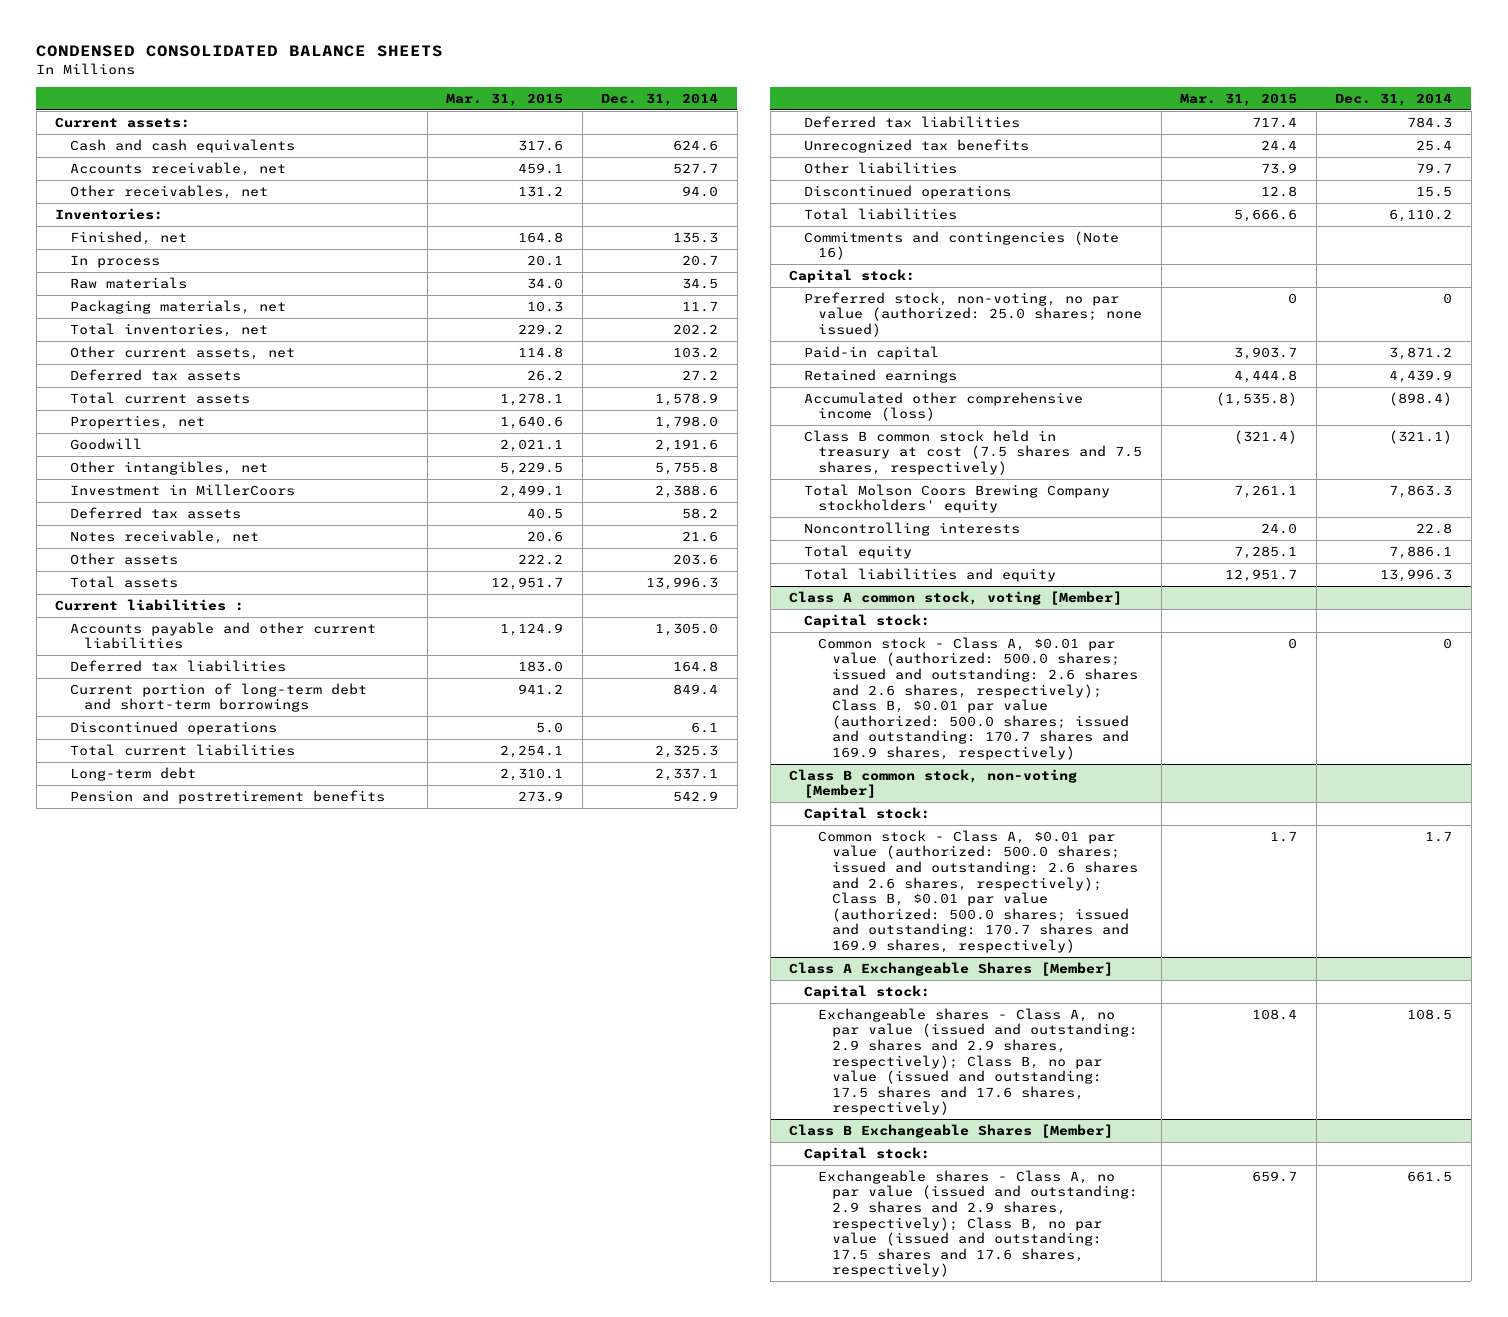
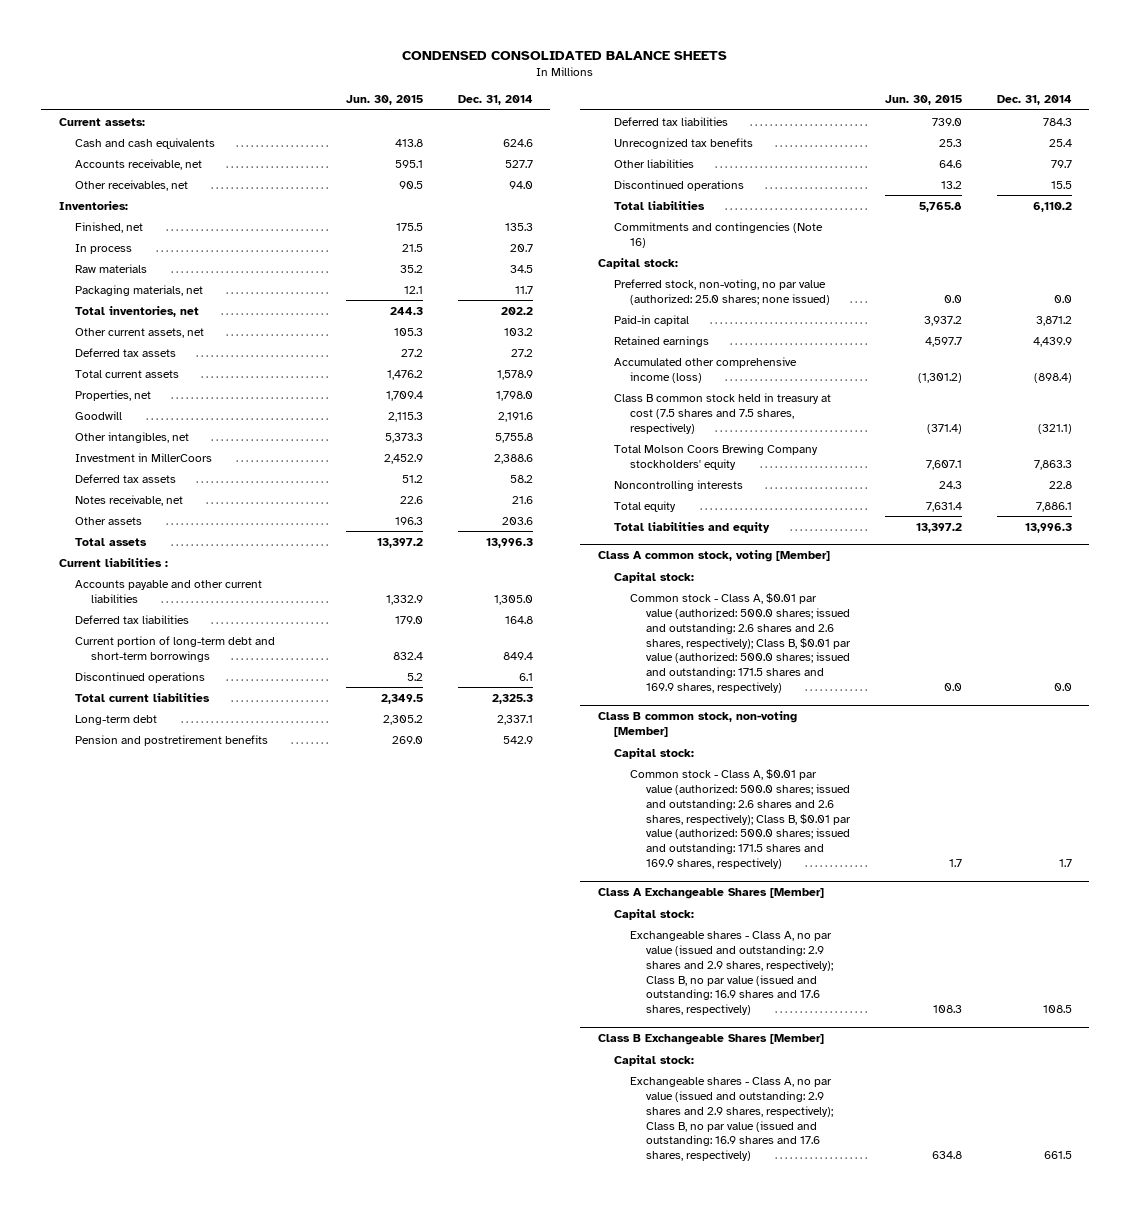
- | Mar. 31, 2015 | Dec. 31, 2014
+ | Jun. 30, 2015 | Dec. 31, 2014
- Preferred stock, non-voting, no par value (authorized: 25.0 shares; none issued) | 0 | 0
+ Preferred stock, non-voting, no par value (authorized: 25.0 shares; none issued) | 0.0 | 0.0
@ Class A common stock, voting [Member]
- Common stock - Class A, $0.01 par value (authorized: 500.0 shares; issued and outstanding: 2.6 shares and 2.6 shares, respectively); Class B, $0.01 par value (authorized: 500.0 shares; issued and outstanding: 170.7 shares and 169.9 shares, respectively) | 0 | 0
+ Common stock - Class A, $0.01 par value (authorized: 500.0 shares; issued and outstanding: 2.6 shares and 2.6 shares, respectively); Class B, $0.01 par value (authorized: 500.0 shares; issued and outstanding: 171.5 shares and 169.9 shares, respectively) | 0.0 | 0.0
@ Class B common stock, non-voting [Member]
- Common stock - Class A, $0.01 par value (authorized: 500.0 shares; issued and outstanding: 2.6 shares and 2.6 shares, respectively); Class B, $0.01 par value (authorized: 500.0 shares; issued and outstanding: 170.7 shares and 169.9 shares, respectively) | 1.7 | 1.7
+ Common stock - Class A, $0.01 par value (authorized: 500.0 shares; issued and outstanding: 2.6 shares and 2.6 shares, respectively); Class B, $0.01 par value (authorized: 500.0 shares; issued and outstanding: 171.5 shares and 169.9 shares, respectively) | 1.7 | 1.7
@ Class A Exchangeable Shares [Member]
- Exchangeable shares - Class A, no par value (issued and outstanding: 2.9 shares and 2.9 shares, respectively); Class B, no par value (issued and outstanding: 17.5 shares and 17.6 shares, respectively) | 108.4 | 108.5
+ Exchangeable shares - Class A, no par value (issued and outstanding: 2.9 shares and 2.9 shares, respectively); Class B, no par value (issued and outstanding: 16.9 shares and 17.6 shares, respectively) | 108.3 | 108.5
@ Class B Exchangeable Shares [Member]
- Exchangeable shares - Class A, no par value (issued and outstanding: 2.9 shares and 2.9 shares, respectively); Class B, no par value (issued and outstanding: 17.5 shares and 17.6 shares, respectively) | 659.7 | 661.5
+ Exchangeable shares - Class A, no par value (issued and outstanding: 2.9 shares and 2.9 shares, respectively); Class B, no par value (issued and outstanding: 16.9 shares and 17.6 shares, respectively) | 634.8 | 661.5

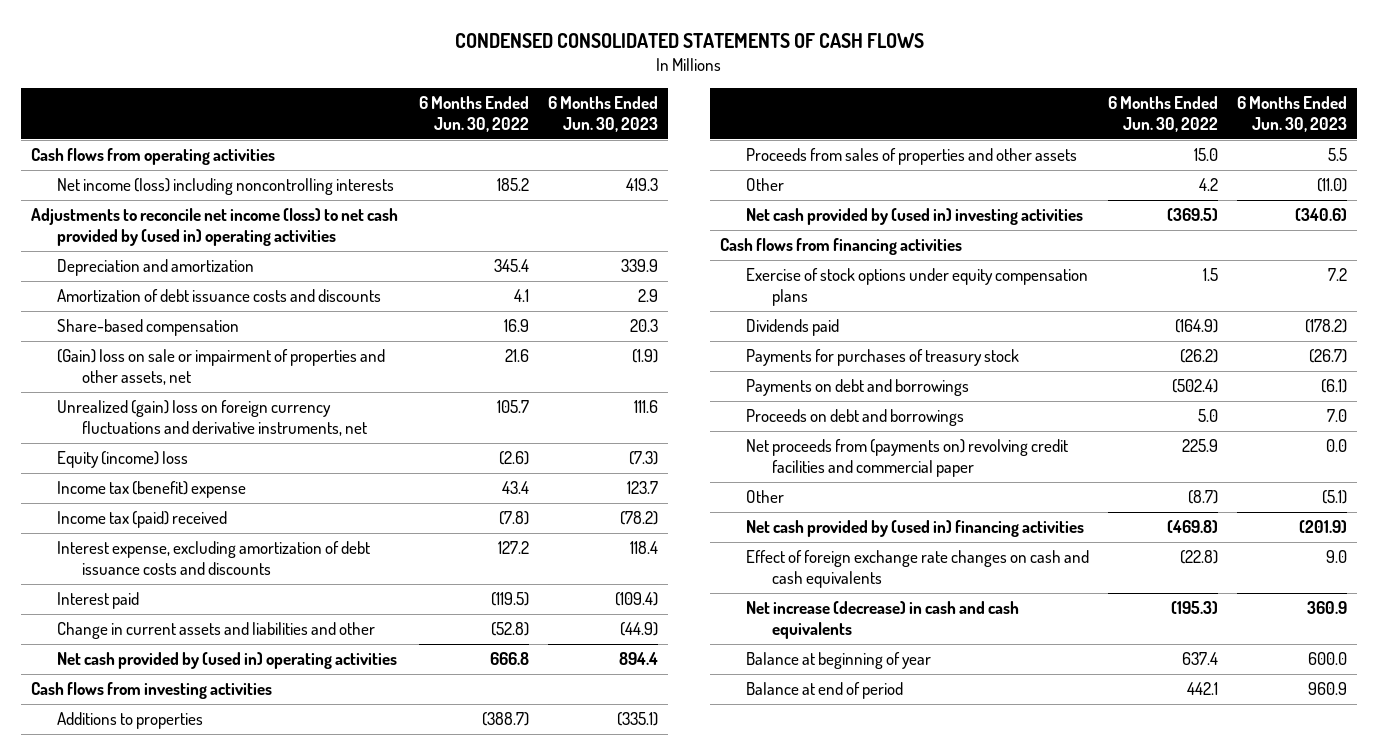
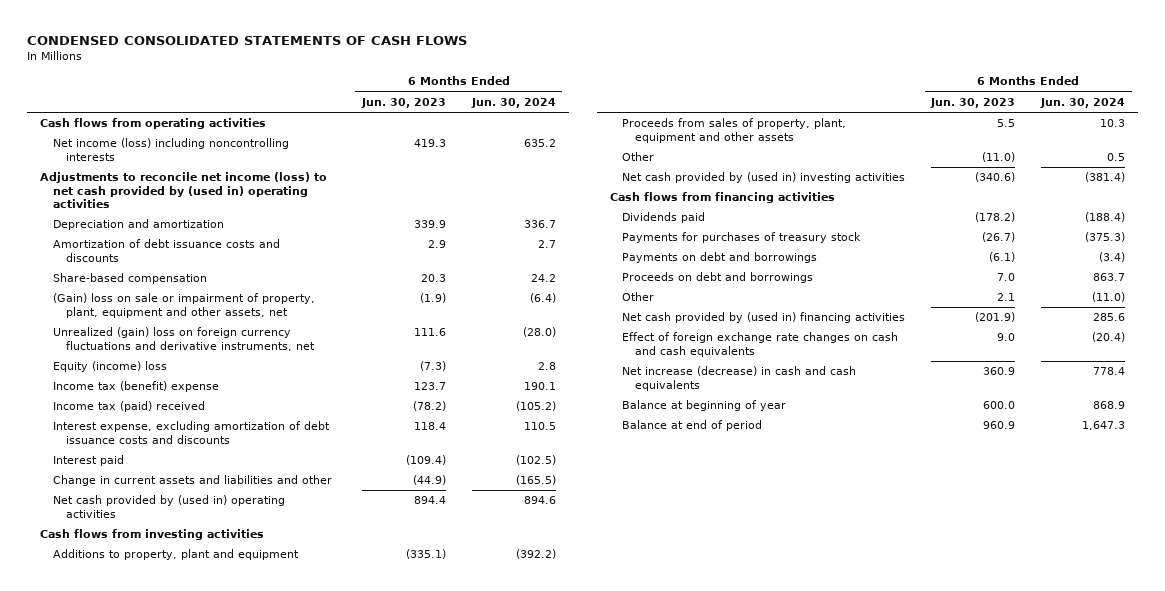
- | 6 Months Ended Jun. 30, 2022 | 6 Months Ended Jun. 30, 2023
+ | 6 Months Ended Jun. 30, 2023 | 6 Months Ended Jun. 30, 2024
- (Gain) loss on sale or impairment of properties and other assets, net | 21.6 | (1.9)
+ (Gain) loss on sale or impairment of property, plant, equipment and other assets, net | (1.9) | (6.4)
- Additions to properties | (388.7) | (335.1)
- Proceeds from sales of properties and other assets | 15.0 | 5.5
+ Additions to property, plant and equipment | (335.1) | (392.2)
+ Proceeds from sales of property, plant, equipment and other assets | 5.5 | 10.3
- Exercise of stock options under equity compensation plans | 1.5 | 7.2
- Net proceeds from (payments on) revolving credit facilities and commercial paper | 225.9 | 0.0
- Other | (8.7) | (5.1)
+ Other | 2.1 | (11.0)

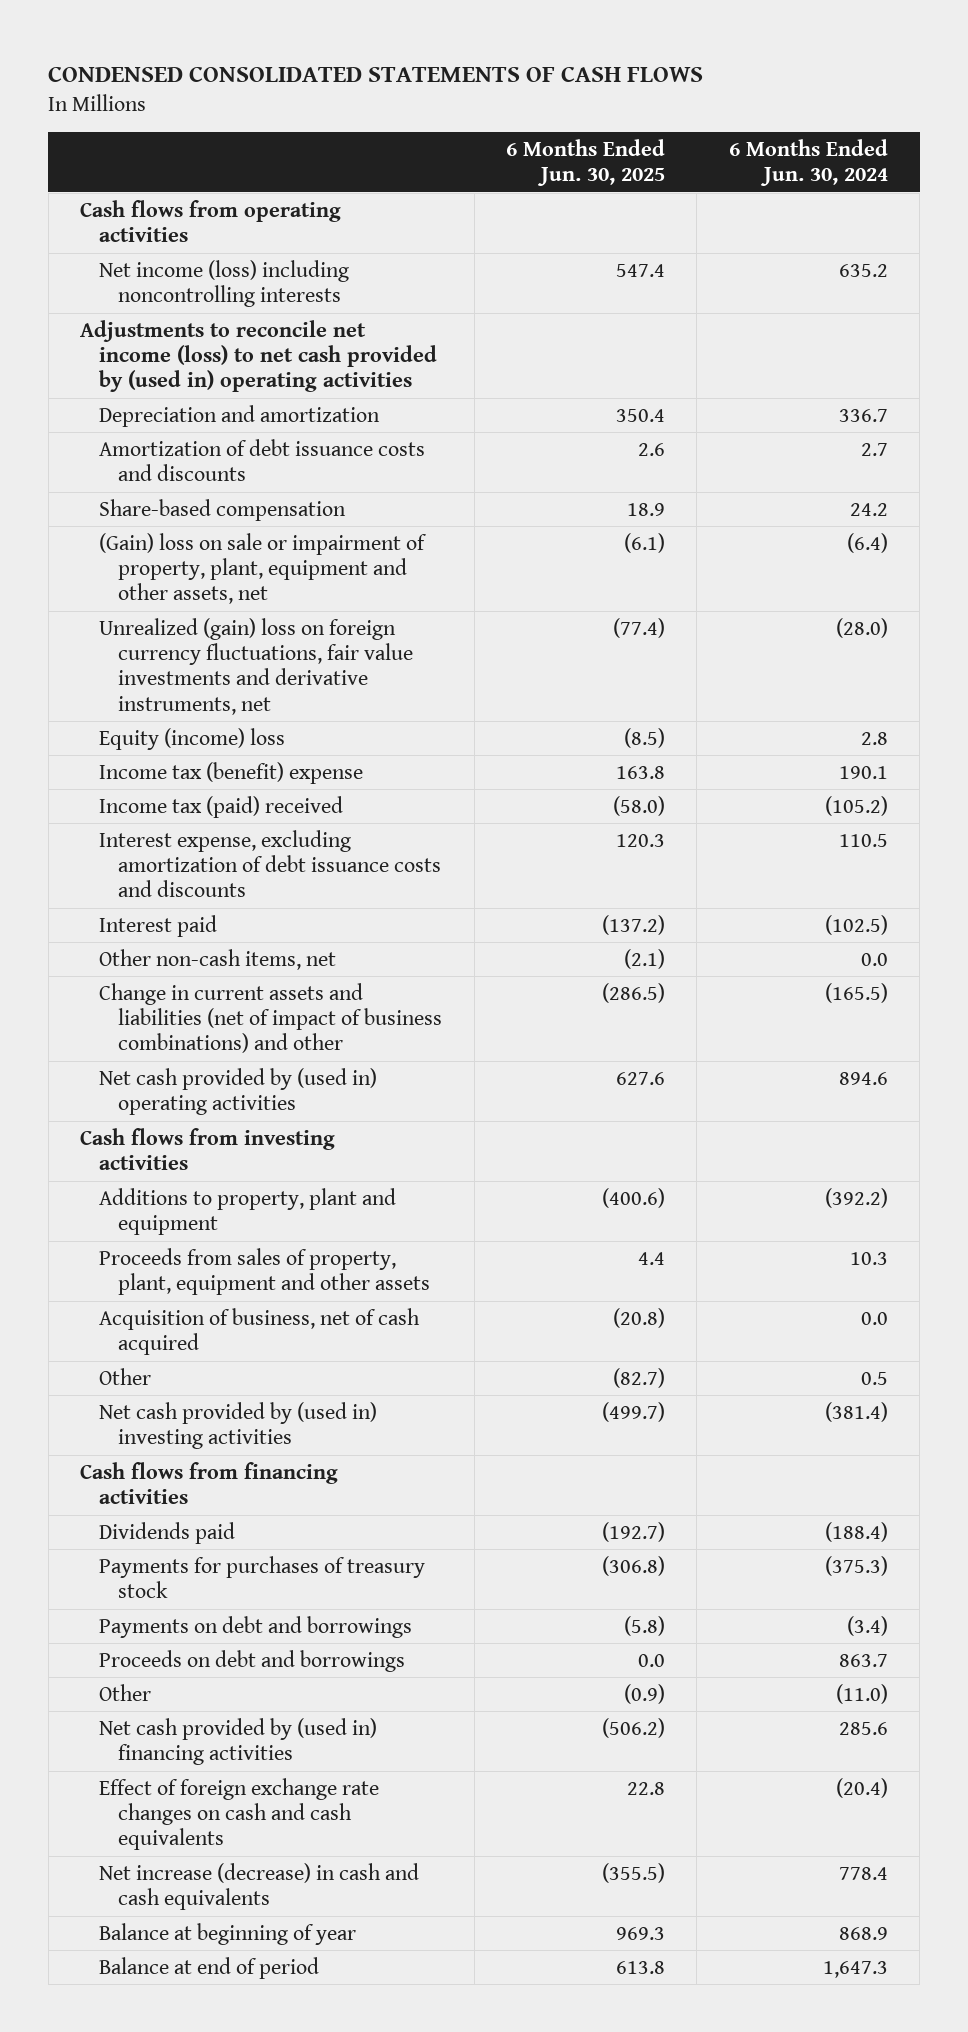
- | 6 Months Ended Jun. 30, 2023 | 6 Months Ended Jun. 30, 2024
+ | 6 Months Ended Jun. 30, 2025 | 6 Months Ended Jun. 30, 2024
- Unrealized (gain) loss on foreign currency fluctuations and derivative instruments, net | 111.6 | (28.0)
+ Unrealized (gain) loss on foreign currency fluctuations, fair value investments and derivative instruments, net | (77.4) | (28.0)
- Change in current assets and liabilities and other | (44.9) | (165.5)
+ Other non-cash items, net | (2.1) | 0.0
+ Change in current assets and liabilities (net of impact of business combinations) and other | (286.5) | (165.5)
+ Acquisition of business, net of cash acquired | (20.8) | 0.0

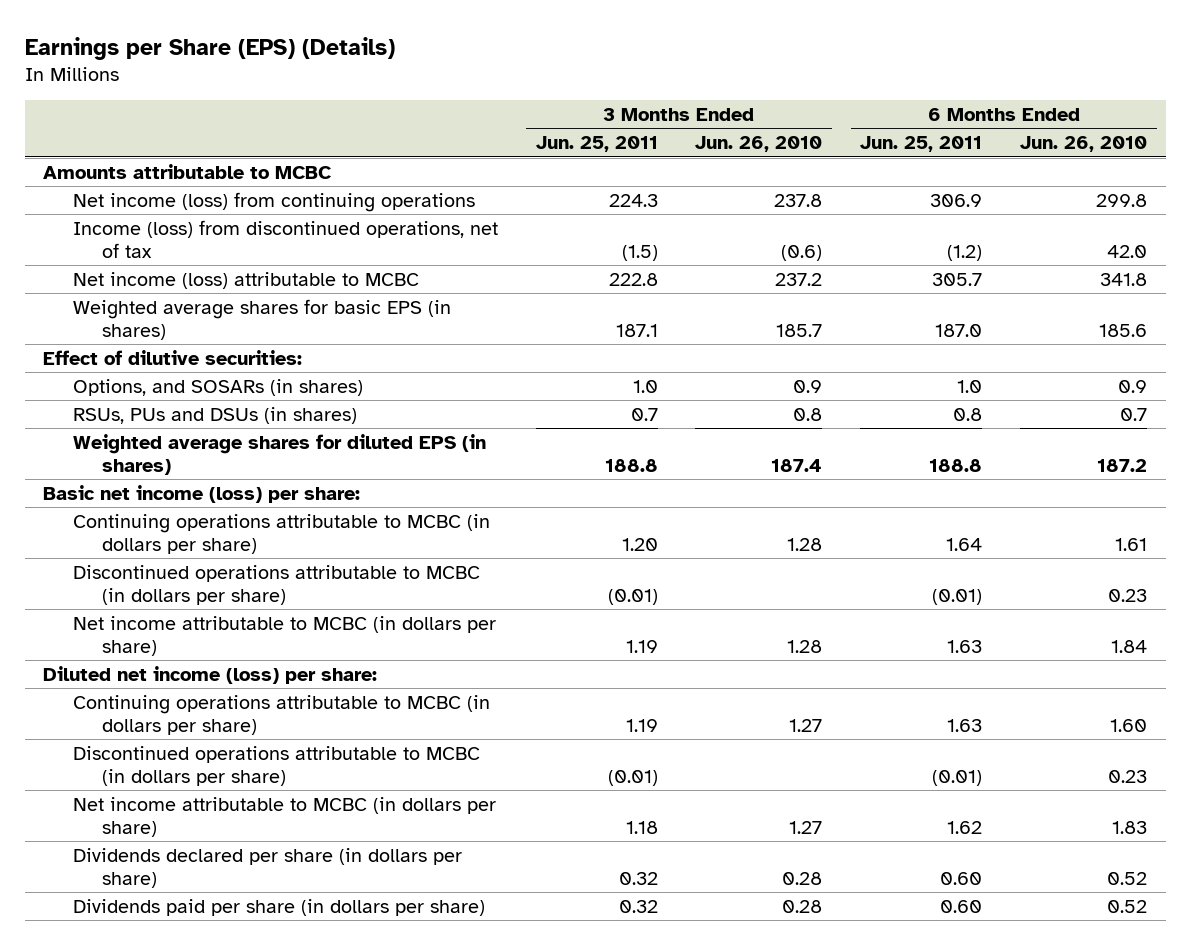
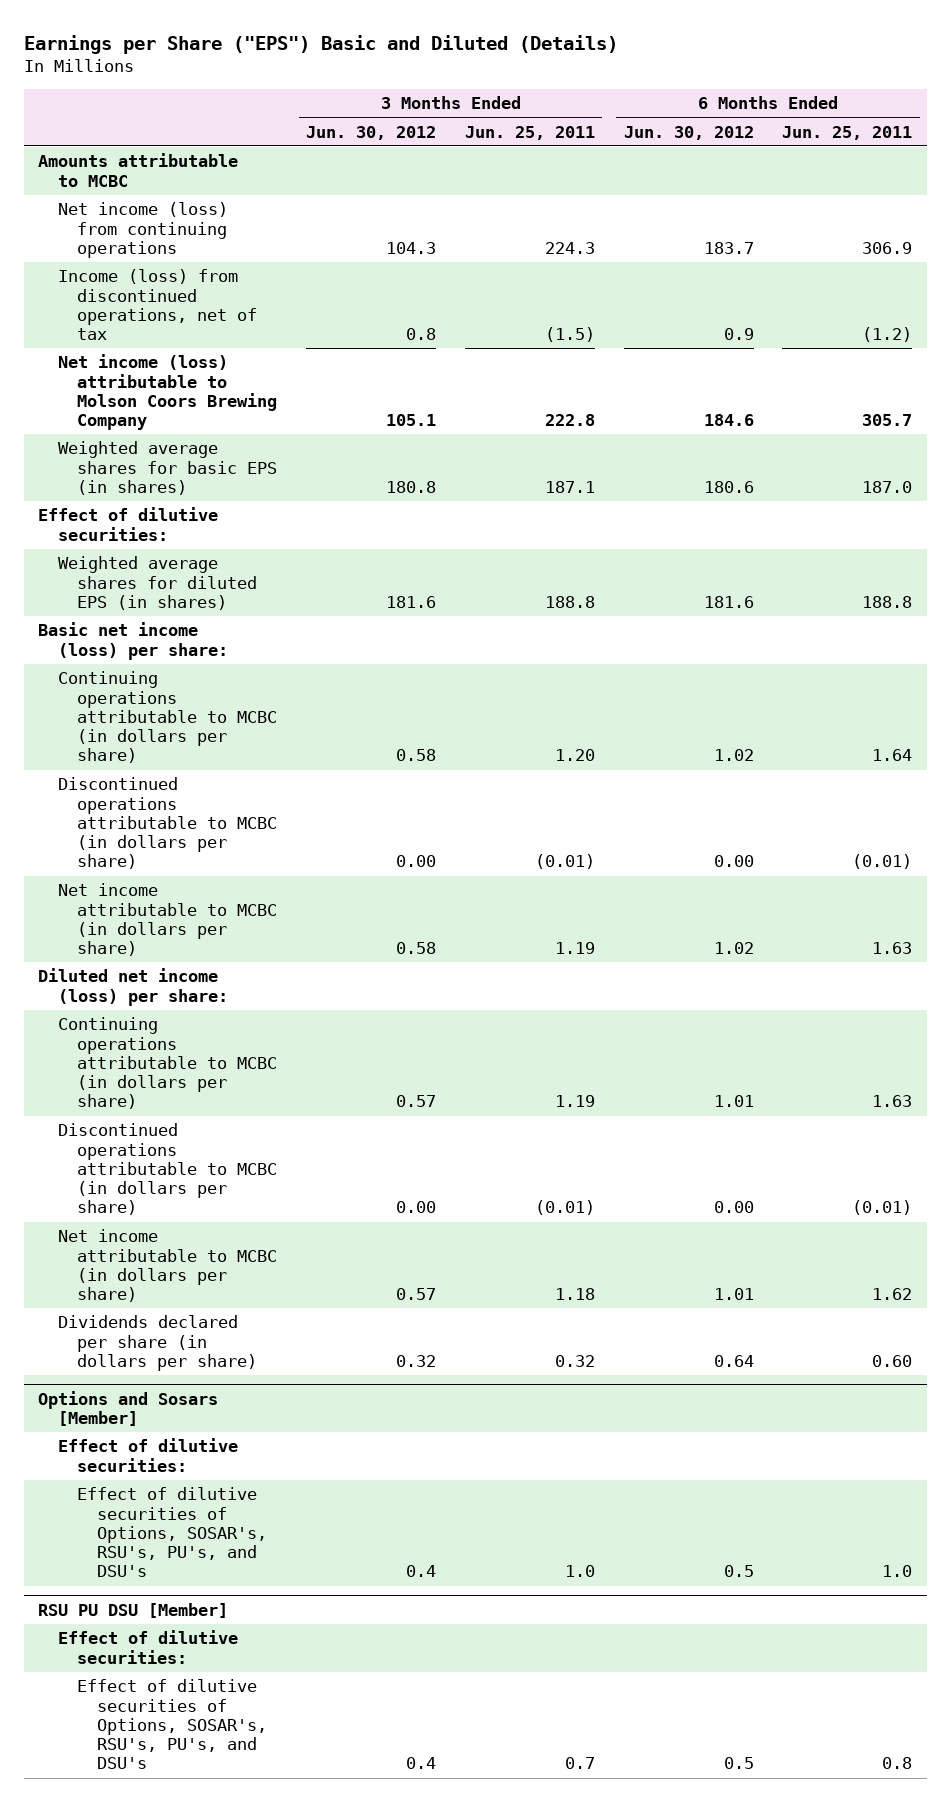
- Earnings per Share (EPS) (Details)
+ Earnings per Share ("EPS") Basic and Diluted (Details)
- | 3 Months Ended Jun. 25, 2011 | 3 Months Ended Jun. 26, 2010 | 6 Months Ended Jun. 25, 2011 | 6 Months Ended Jun. 26, 2010
+ | 3 Months Ended Jun. 30, 2012 | 3 Months Ended Jun. 25, 2011 | 6 Months Ended Jun. 30, 2012 | 6 Months Ended Jun. 25, 2011
- Net income (loss) attributable to MCBC | 222.8 | 237.2 | 305.7 | 341.8
+ Net income (loss) attributable to Molson Coors Brewing Company | 105.1 | 222.8 | 184.6 | 305.7
- Options, and SOSARs (in shares) | 1.0 | 0.9 | 1.0 | 0.9
- RSUs, PUs and DSUs (in shares) | 0.7 | 0.8 | 0.8 | 0.7
- Dividends paid per share (in dollars per share) | 0.32 | 0.28 | 0.60 | 0.52
+ Options and Sosars [Member]
+ Effect of dilutive securities:
+ Effect of dilutive securities of Options, SOSAR's, RSU's, PU's, and DSU's | 0.4 | 1.0 | 0.5 | 1.0
+ RSU PU DSU [Member]
+ Effect of dilutive securities:
+ Effect of dilutive securities of Options, SOSAR's, RSU's, PU's, and DSU's | 0.4 | 0.7 | 0.5 | 0.8

